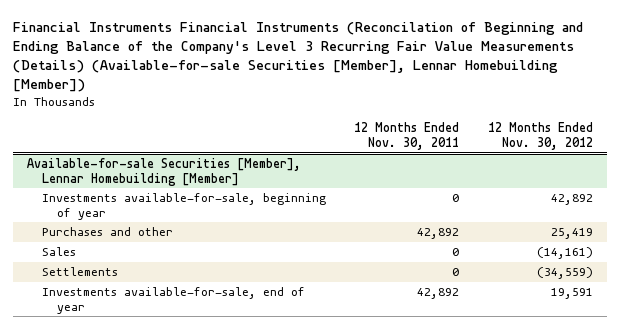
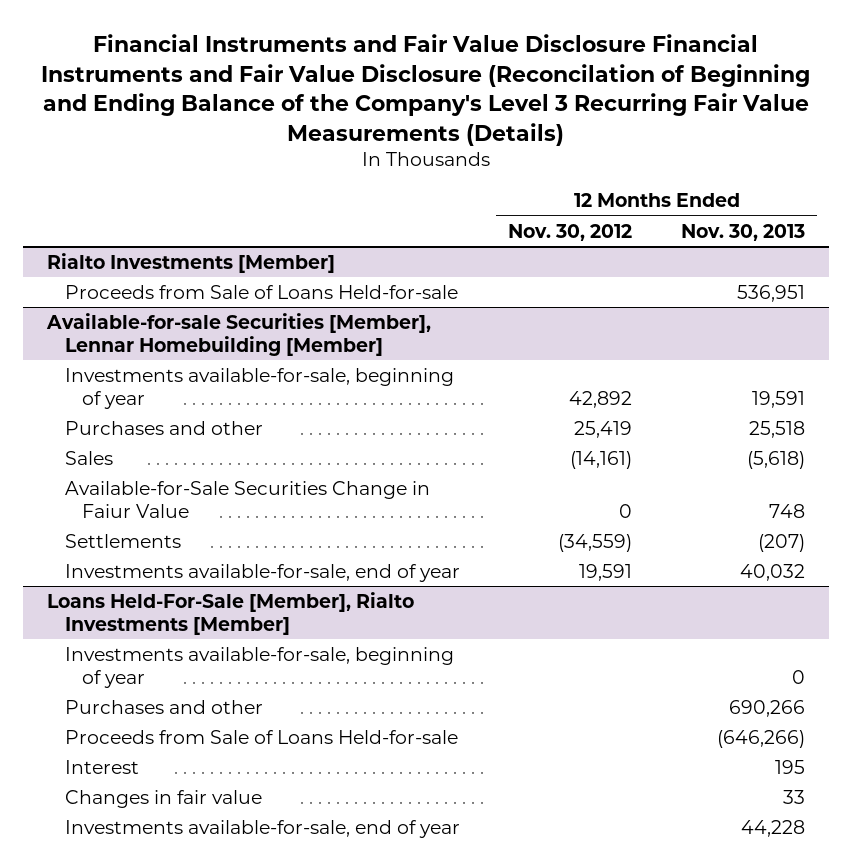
- Financial Instruments Financial Instruments (Reconcilation of Beginning and Ending Balance of the Company's Level 3 Recurring Fair Value Measurements (Details) (Available-for-sale Securities [Member], Lennar Homebuilding [Member])
+ Financial Instruments and Fair Value Disclosure Financial Instruments and Fair Value Disclosure (Reconcilation of Beginning and Ending Balance of the Company's Level 3 Recurring Fair Value Measurements (Details)
- | 12 Months Ended Nov. 30, 2011 | 12 Months Ended Nov. 30, 2012
+ | 12 Months Ended Nov. 30, 2012 | 12 Months Ended Nov. 30, 2013
+ Rialto Investments [Member]
+ Proceeds from Sale of Loans Held-for-sale | | 536,951
@ Available-for-sale Securities [Member], Lennar Homebuilding [Member]
+ Available-for-Sale Securities Change in Faiur Value | 0 | 748
+ Loans Held-For-Sale [Member], Rialto Investments [Member]
+ Investments available-for-sale, beginning of year | | 0
+ Purchases and other | | 690,266
+ Proceeds from Sale of Loans Held-for-sale | | (646,266)
+ Interest | | 195
+ Changes in fair value | | 33
+ Investments available-for-sale, end of year | | 44,228

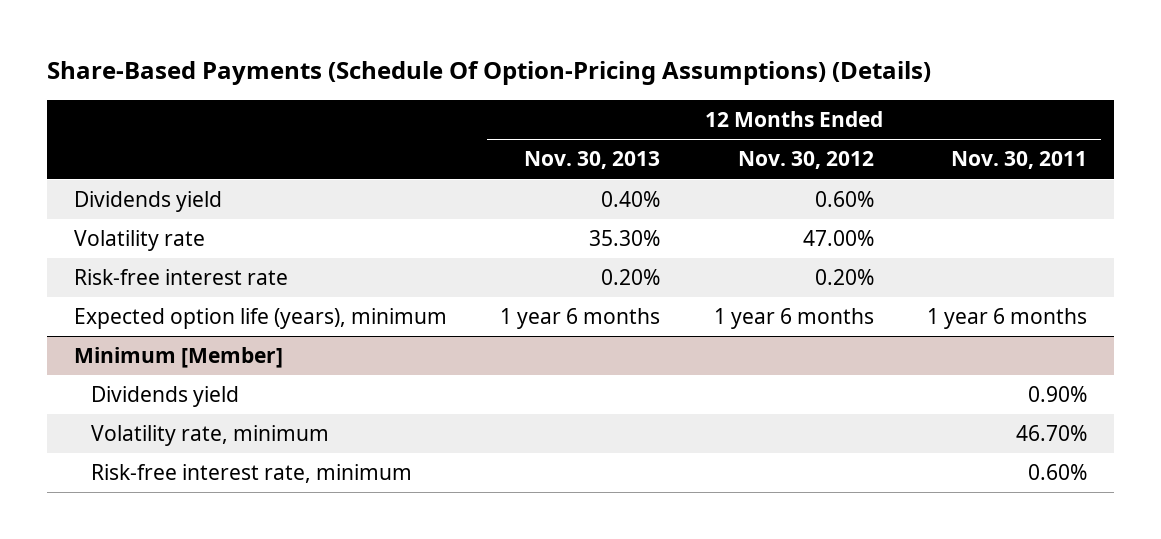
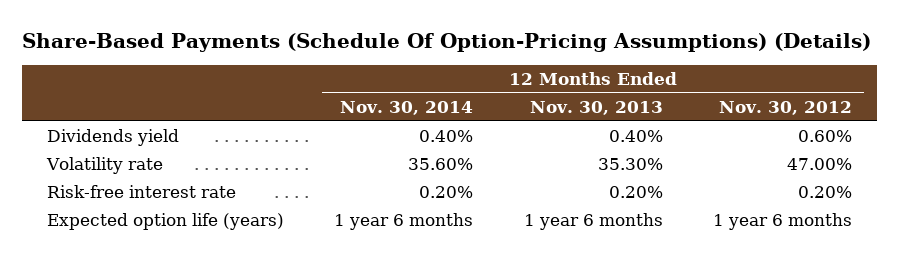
- | 12 Months Ended Nov. 30, 2013 | 12 Months Ended Nov. 30, 2012 | 12 Months Ended Nov. 30, 2011
+ | 12 Months Ended Nov. 30, 2014 | 12 Months Ended Nov. 30, 2013 | 12 Months Ended Nov. 30, 2012
- Expected option life (years), minimum | 1 year 6 months | 1 year 6 months | 1 year 6 months
- Minimum [Member]
- Dividends yield | | | 0.90%
- Volatility rate, minimum | | | 46.70%
- Risk-free interest rate, minimum | | | 0.60%
+ Expected option life (years) | 1 year 6 months | 1 year 6 months | 1 year 6 months

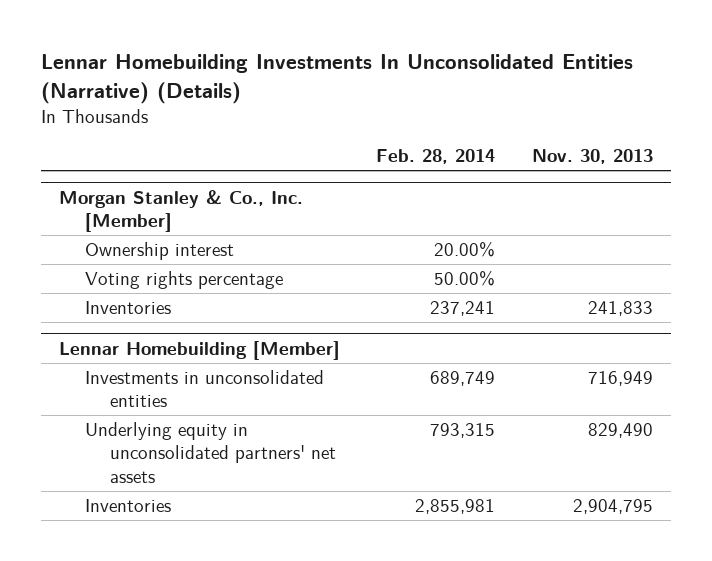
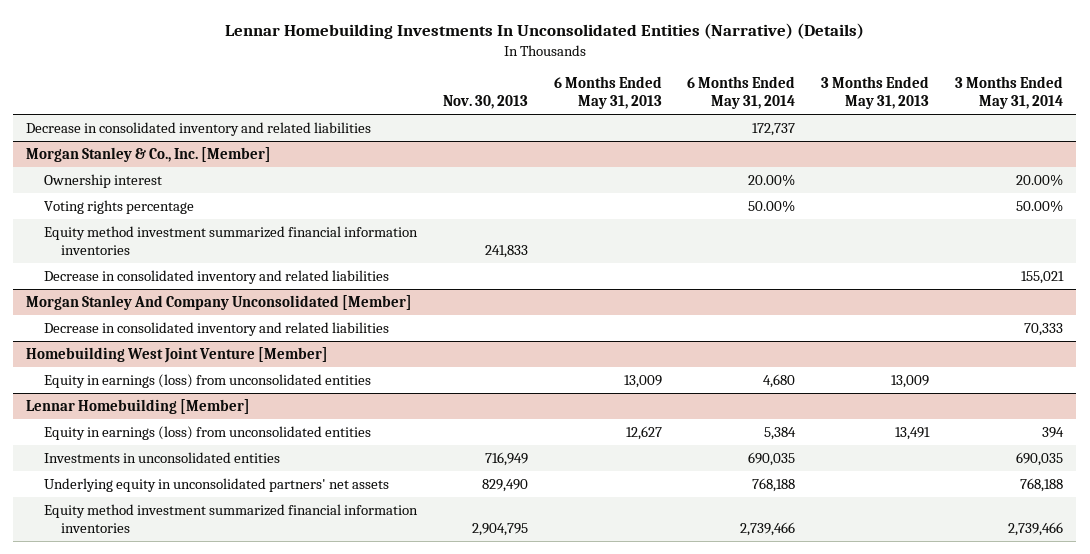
- | Feb. 28, 2014 | Nov. 30, 2013
+ | Nov. 30, 2013 | 6 Months Ended May 31, 2013 | 6 Months Ended May 31, 2014 | 3 Months Ended May 31, 2013 | 3 Months Ended May 31, 2014
+ Decrease in consolidated inventory and related liabilities | | | 172,737 | |
@ Morgan Stanley & Co., Inc. [Member]
- Inventories | 237,241 | 241,833
+ Equity method investment summarized financial information inventories | 241,833 | | | |
+ Decrease in consolidated inventory and related liabilities | | | | | 155,021
+ Morgan Stanley And Company Unconsolidated [Member]
+ Decrease in consolidated inventory and related liabilities | | | | | 70,333
+ Homebuilding West Joint Venture [Member]
+ Equity in earnings (loss) from unconsolidated entities | | 13,009 | 4,680 | 13,009 |
@ Lennar Homebuilding [Member]
+ Equity in earnings (loss) from unconsolidated entities | | 12,627 | 5,384 | 13,491 | 394
- Inventories | 2,855,981 | 2,904,795
+ Equity method investment summarized financial information inventories | 2,904,795 | | 2,739,466 | | 2,739,466

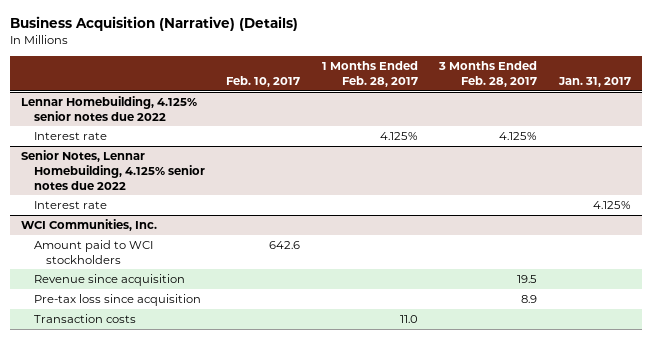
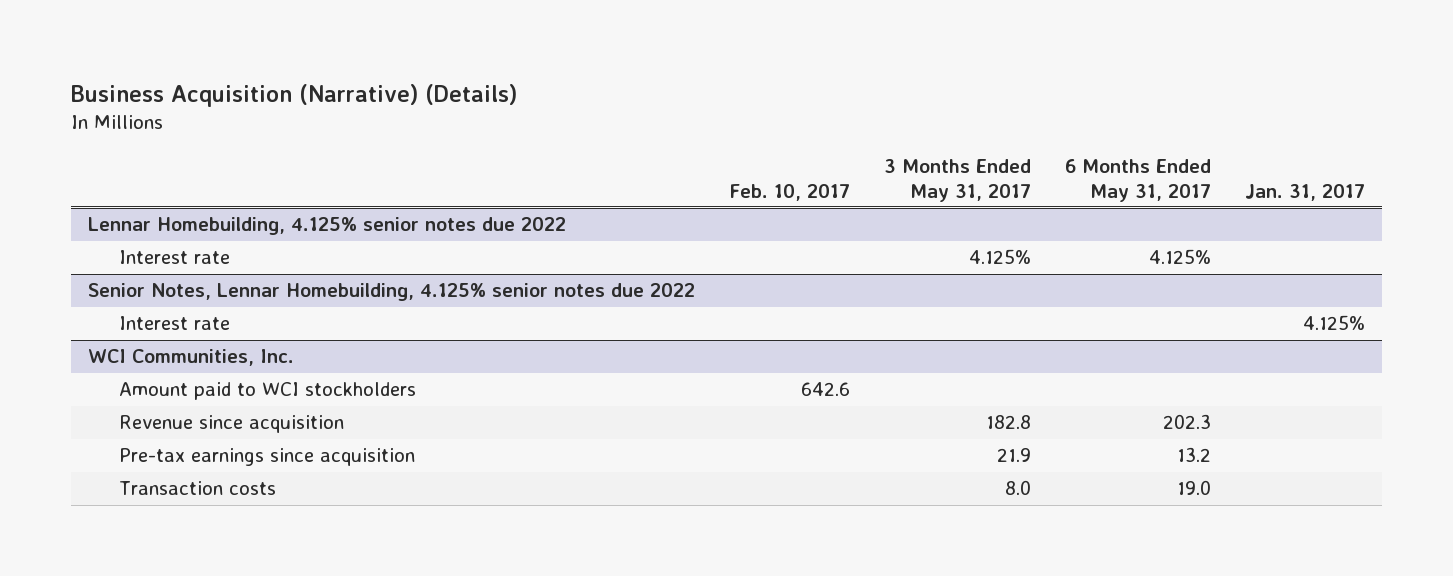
- | Feb. 10, 2017 | 1 Months Ended Feb. 28, 2017 | 3 Months Ended Feb. 28, 2017 | Jan. 31, 2017
+ | Feb. 10, 2017 | 3 Months Ended May 31, 2017 | 6 Months Ended May 31, 2017 | Jan. 31, 2017
@ WCI Communities, Inc.
- Pre-tax loss since acquisition | | | 8.9 |
+ Pre-tax earnings since acquisition | | 21.9 | 13.2 |

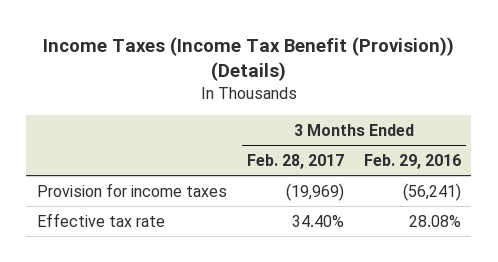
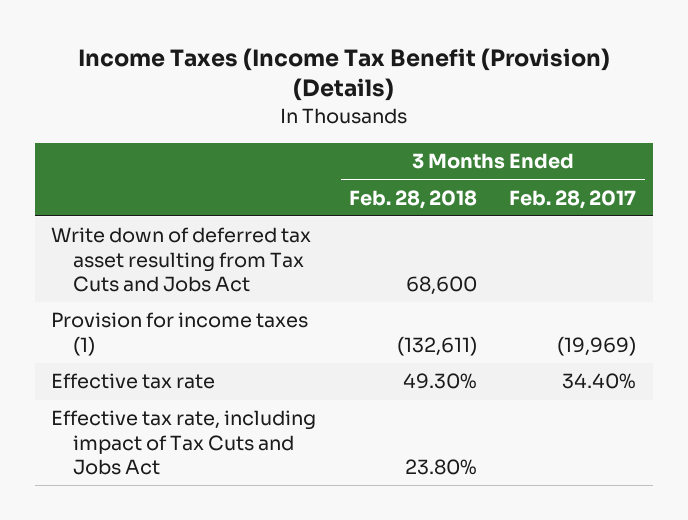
- Income Taxes (Income Tax Benefit (Provision)) (Details)
+ Income Taxes (Income Tax Benefit (Provision) (Details)
- | 3 Months Ended Feb. 28, 2017 | 3 Months Ended Feb. 29, 2016
+ | 3 Months Ended Feb. 28, 2018 | 3 Months Ended Feb. 28, 2017
- Provision for income taxes | (19,969) | (56,241)
+ Write down of deferred tax asset resulting from Tax Cuts and Jobs Act | 68,600 |
+ Provision for income taxes (1) | (132,611) | (19,969)
+ Effective tax rate, including impact of Tax Cuts and Jobs Act | 23.80% |

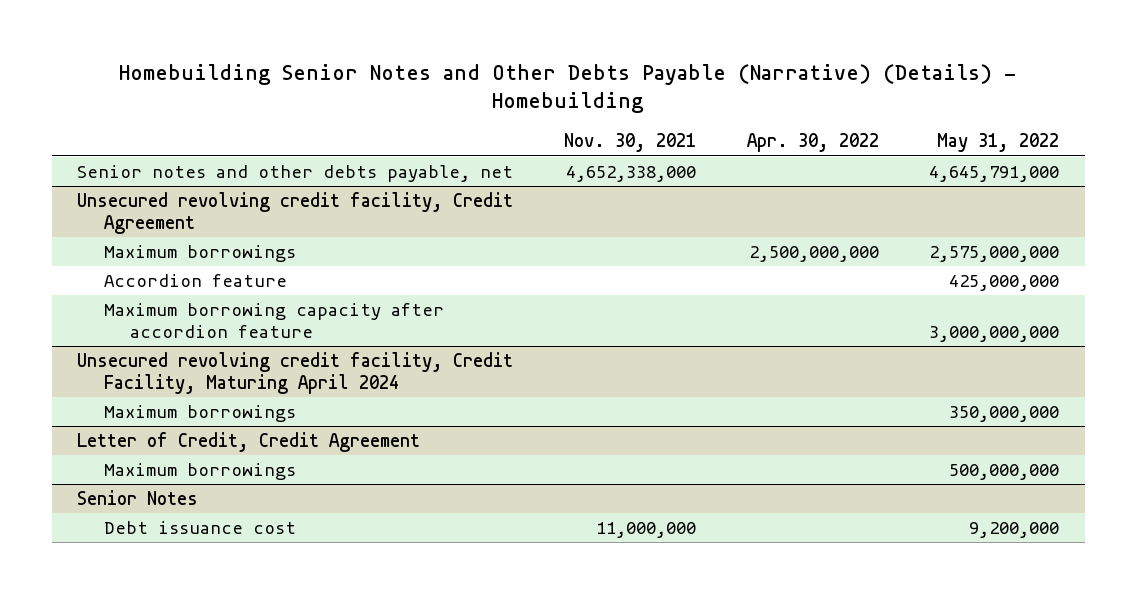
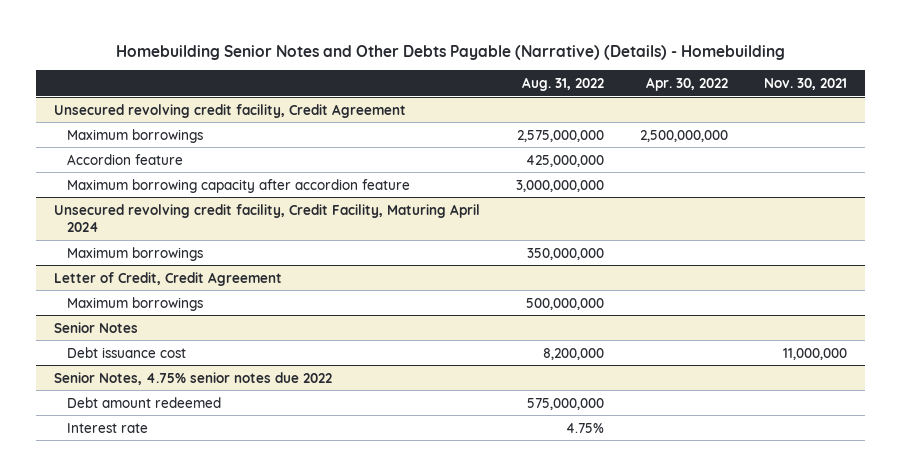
- | Nov. 30, 2021 | Apr. 30, 2022 | May 31, 2022
+ | Aug. 31, 2022 | Apr. 30, 2022 | Nov. 30, 2021
- Senior notes and other debts payable, net | 4,652,338,000 | | 4,645,791,000
+ Senior Notes, 4.75% senior notes due 2022
+ Debt amount redeemed | 575,000,000 | |
+ Interest rate | 4.75% | |

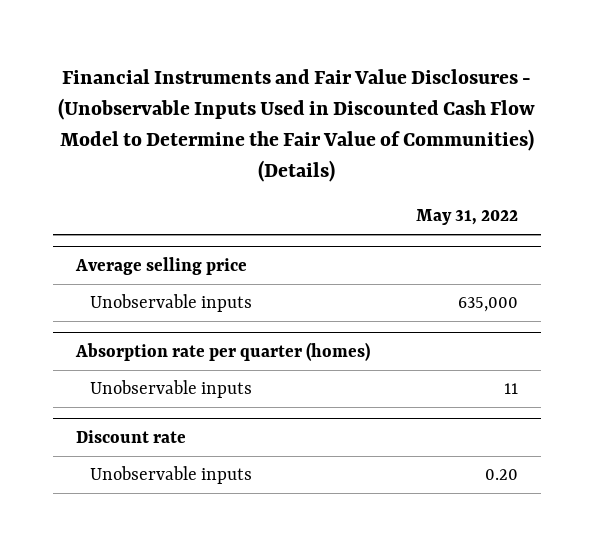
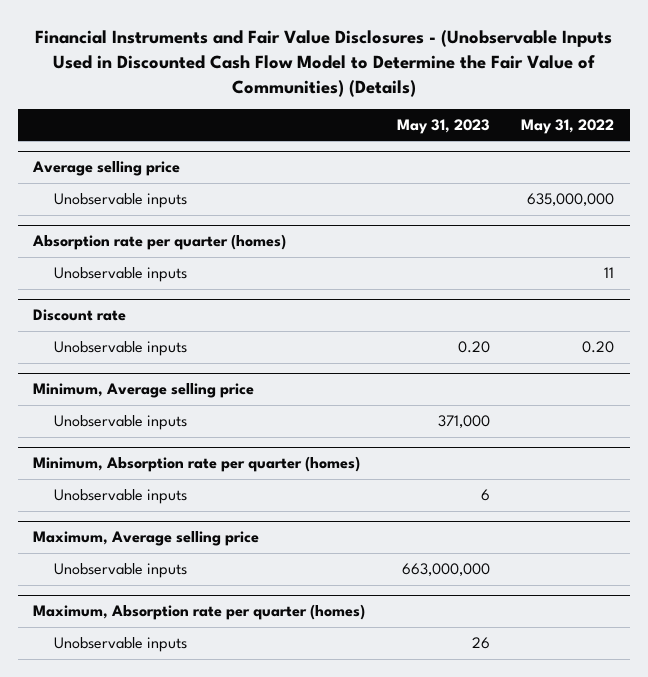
- | May 31, 2022
+ | May 31, 2023 | May 31, 2022
@ Average selling price
- Unobservable inputs | 635,000
+ Unobservable inputs | | 635,000,000
+ Minimum, Average selling price
+ Unobservable inputs | 371,000 |
+ Minimum, Absorption rate per quarter (homes)
+ Unobservable inputs | 6 |
+ Maximum, Average selling price
+ Unobservable inputs | 663,000,000 |
+ Maximum, Absorption rate per quarter (homes)
+ Unobservable inputs | 26 |

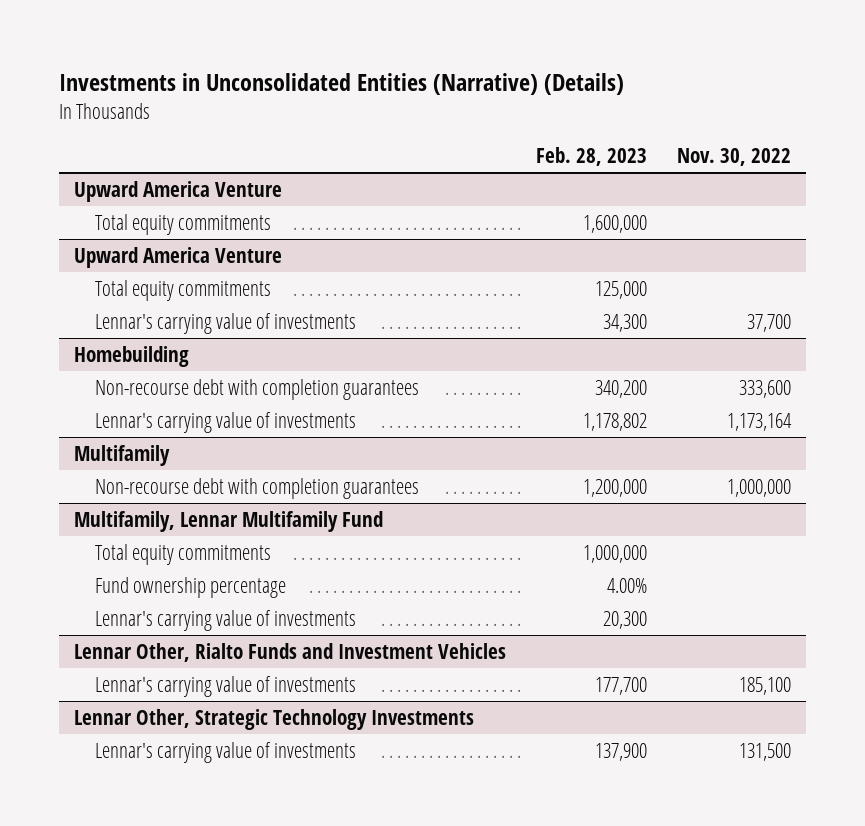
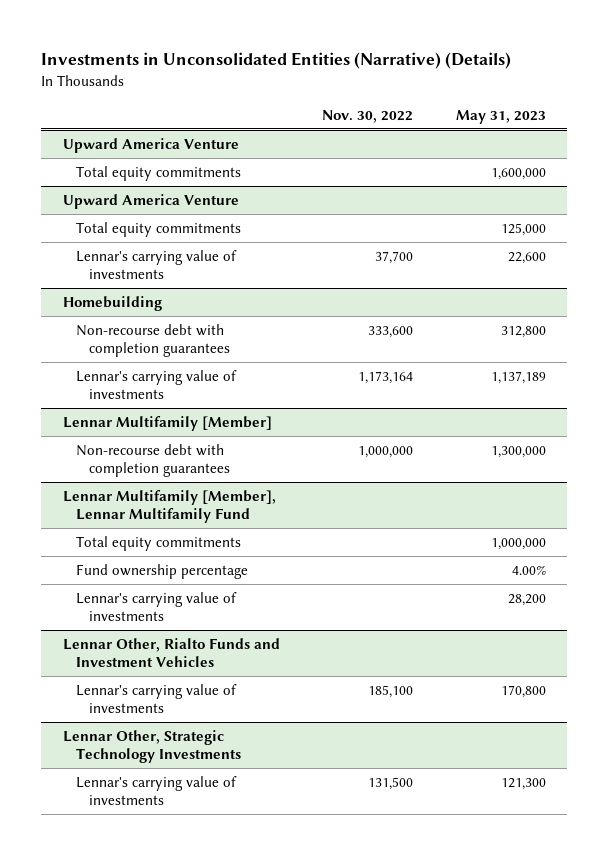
- | Feb. 28, 2023 | Nov. 30, 2022
+ | Nov. 30, 2022 | May 31, 2023
- Multifamily
+ Lennar Multifamily [Member]
- Multifamily, Lennar Multifamily Fund
+ Lennar Multifamily [Member], Lennar Multifamily Fund

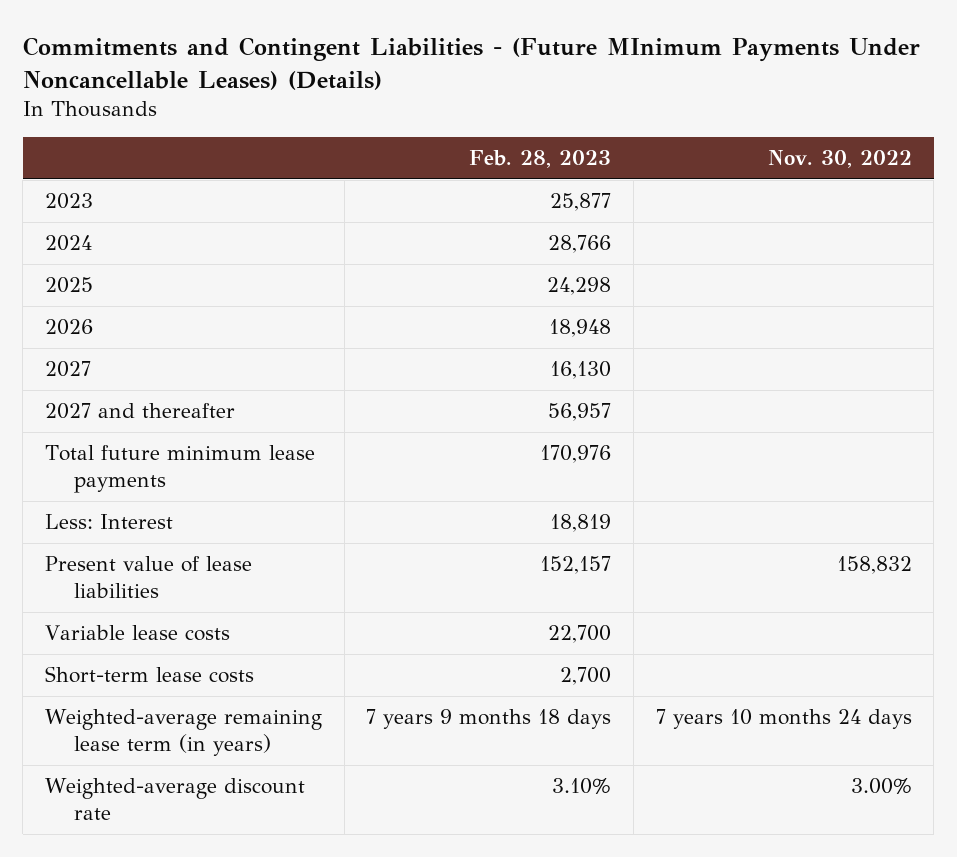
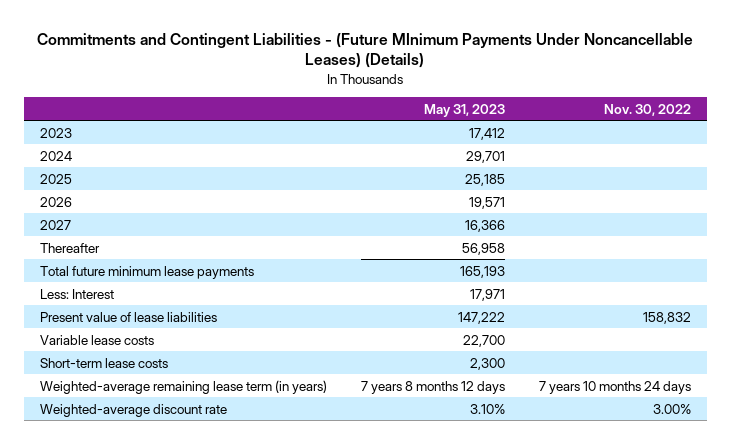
- | Feb. 28, 2023 | Nov. 30, 2022
+ | May 31, 2023 | Nov. 30, 2022
- 2027 and thereafter | 56,957 |
+ Thereafter | 56,958 |

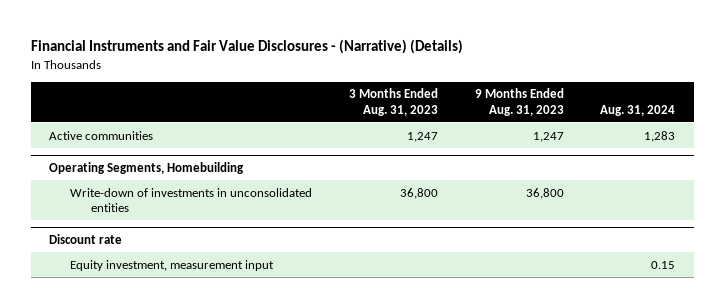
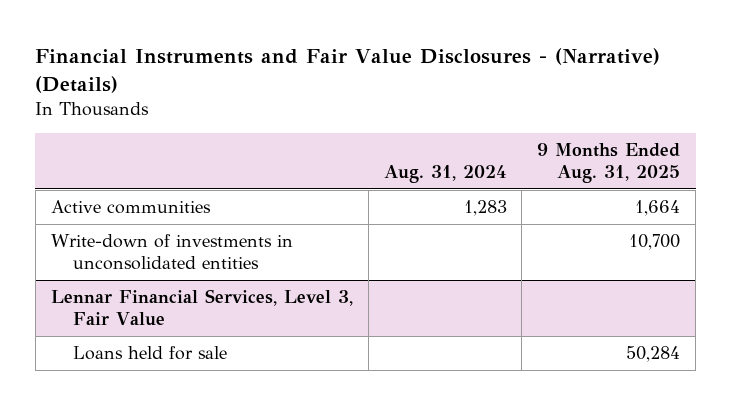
- | 3 Months Ended Aug. 31, 2023 | 9 Months Ended Aug. 31, 2023 | Aug. 31, 2024
+ | Aug. 31, 2024 | 9 Months Ended Aug. 31, 2025
- Operating Segments, Homebuilding
- Write-down of investments in unconsolidated entities | 36,800 | 36,800 |
- Discount rate
- Equity investment, measurement input | | | 0.15
+ Write-down of investments in unconsolidated entities | | 10,700
+ Lennar Financial Services, Level 3, Fair Value
+ Loans held for sale | | 50,284

